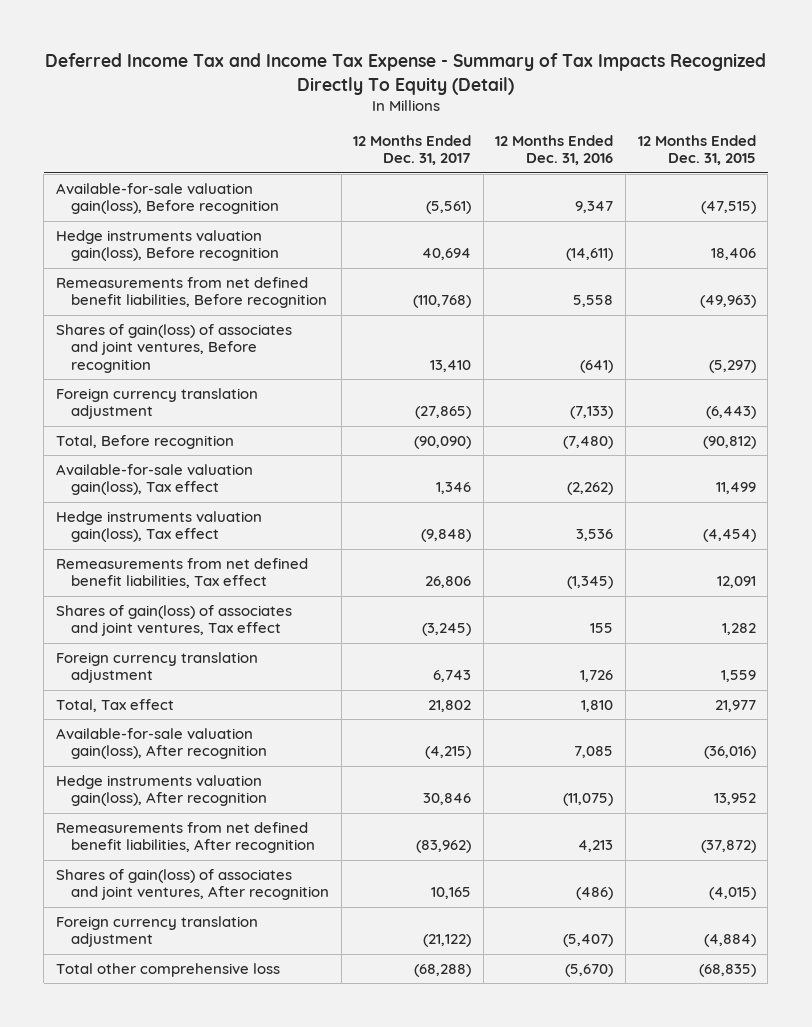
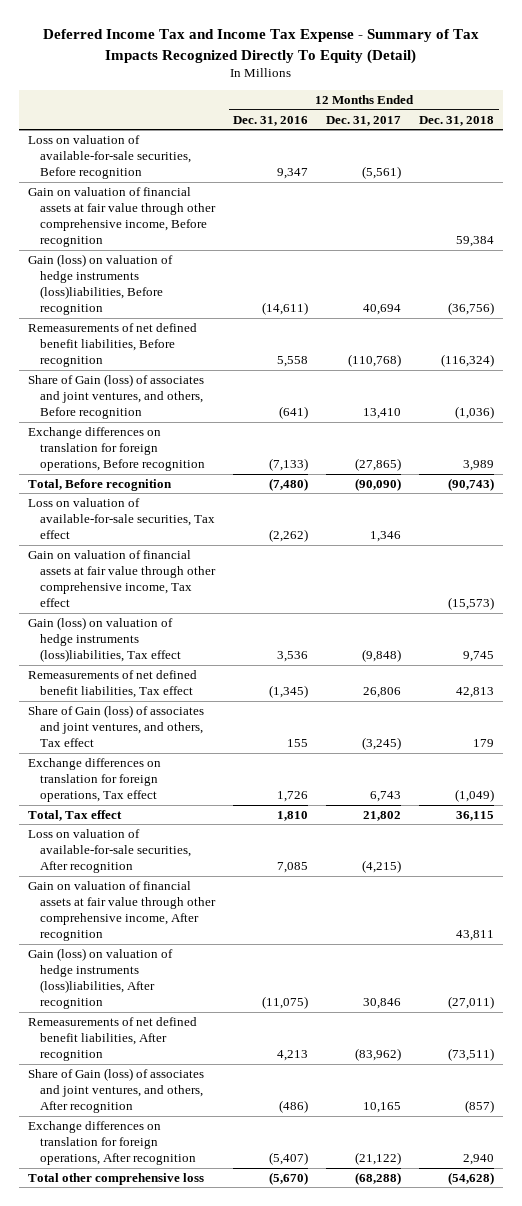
- | 12 Months Ended Dec. 31, 2017 | 12 Months Ended Dec. 31, 2016 | 12 Months Ended Dec. 31, 2015
+ | 12 Months Ended Dec. 31, 2016 | 12 Months Ended Dec. 31, 2017 | 12 Months Ended Dec. 31, 2018
- Available-for-sale valuation gain(loss), Before recognition | (5,561) | 9,347 | (47,515)
- Hedge instruments valuation gain(loss), Before recognition | 40,694 | (14,611) | 18,406
- Remeasurements from net defined benefit liabilities, Before recognition | (110,768) | 5,558 | (49,963)
- Shares of gain(loss) of associates and joint ventures, Before recognition | 13,410 | (641) | (5,297)
- Foreign currency translation adjustment | (27,865) | (7,133) | (6,443)
+ Loss on valuation of available-for-sale securities, Before recognition | 9,347 | (5,561) |
+ Gain on valuation of financial assets at fair value through other comprehensive income, Before recognition | | | 59,384
+ Gain (loss) on valuation of hedge instruments (loss)liabilities, Before recognition | (14,611) | 40,694 | (36,756)
+ Remeasurements of net defined benefit liabilities, Before recognition | 5,558 | (110,768) | (116,324)
+ Share of Gain (loss) of associates and joint ventures, and others, Before recognition | (641) | 13,410 | (1,036)
+ Exchange differences on translation for foreign operations, Before recognition | (7,133) | (27,865) | 3,989
- Available-for-sale valuation gain(loss), Tax effect | 1,346 | (2,262) | 11,499
- Hedge instruments valuation gain(loss), Tax effect | (9,848) | 3,536 | (4,454)
- Remeasurements from net defined benefit liabilities, Tax effect | 26,806 | (1,345) | 12,091
- Shares of gain(loss) of associates and joint ventures, Tax effect | (3,245) | 155 | 1,282
- Foreign currency translation adjustment | 6,743 | 1,726 | 1,559
+ Loss on valuation of available-for-sale securities, Tax effect | (2,262) | 1,346 |
+ Gain on valuation of financial assets at fair value through other comprehensive income, Tax effect | | | (15,573)
+ Gain (loss) on valuation of hedge instruments (loss)liabilities, Tax effect | 3,536 | (9,848) | 9,745
+ Remeasurements of net defined benefit liabilities, Tax effect | (1,345) | 26,806 | 42,813
+ Share of Gain (loss) of associates and joint ventures, and others, Tax effect | 155 | (3,245) | 179
+ Exchange differences on translation for foreign operations, Tax effect | 1,726 | 6,743 | (1,049)
- Available-for-sale valuation gain(loss), After recognition | (4,215) | 7,085 | (36,016)
- Hedge instruments valuation gain(loss), After recognition | 30,846 | (11,075) | 13,952
- Remeasurements from net defined benefit liabilities, After recognition | (83,962) | 4,213 | (37,872)
- Shares of gain(loss) of associates and joint ventures, After recognition | 10,165 | (486) | (4,015)
- Foreign currency translation adjustment | (21,122) | (5,407) | (4,884)
+ Loss on valuation of available-for-sale securities, After recognition | 7,085 | (4,215) |
+ Gain on valuation of financial assets at fair value through other comprehensive income, After recognition | | | 43,811
+ Gain (loss) on valuation of hedge instruments (loss)liabilities, After recognition | (11,075) | 30,846 | (27,011)
+ Remeasurements of net defined benefit liabilities, After recognition | 4,213 | (83,962) | (73,511)
+ Share of Gain (loss) of associates and joint ventures, and others, After recognition | (486) | 10,165 | (857)
+ Exchange differences on translation for foreign operations, After recognition | (5,407) | (21,122) | 2,940

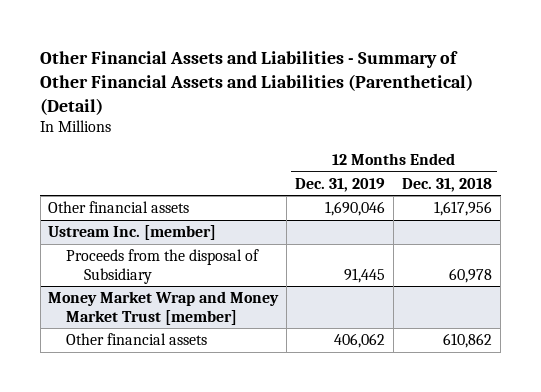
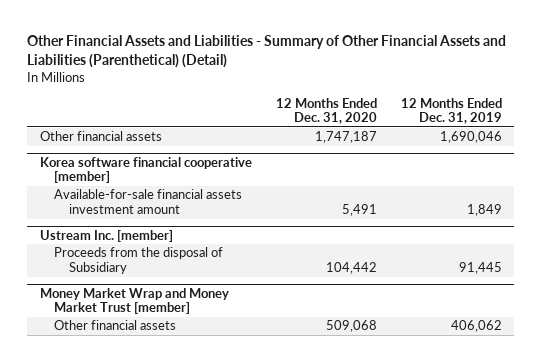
- | 12 Months Ended Dec. 31, 2019 | 12 Months Ended Dec. 31, 2018
+ | 12 Months Ended Dec. 31, 2020 | 12 Months Ended Dec. 31, 2019
+ Korea software financial cooperative [member]
+ Available-for-sale financial assets investment amount | 5,491 | 1,849

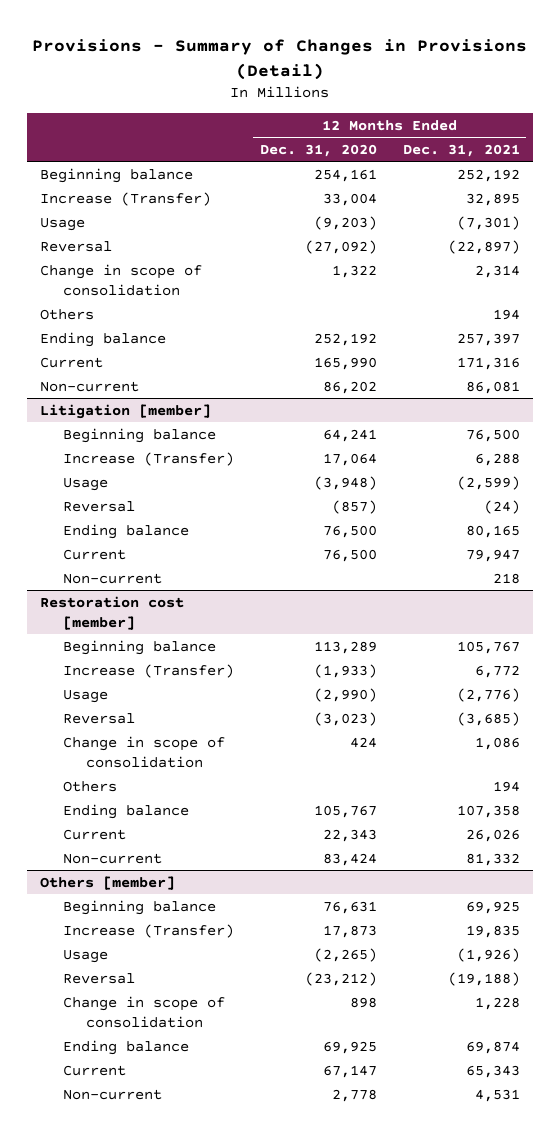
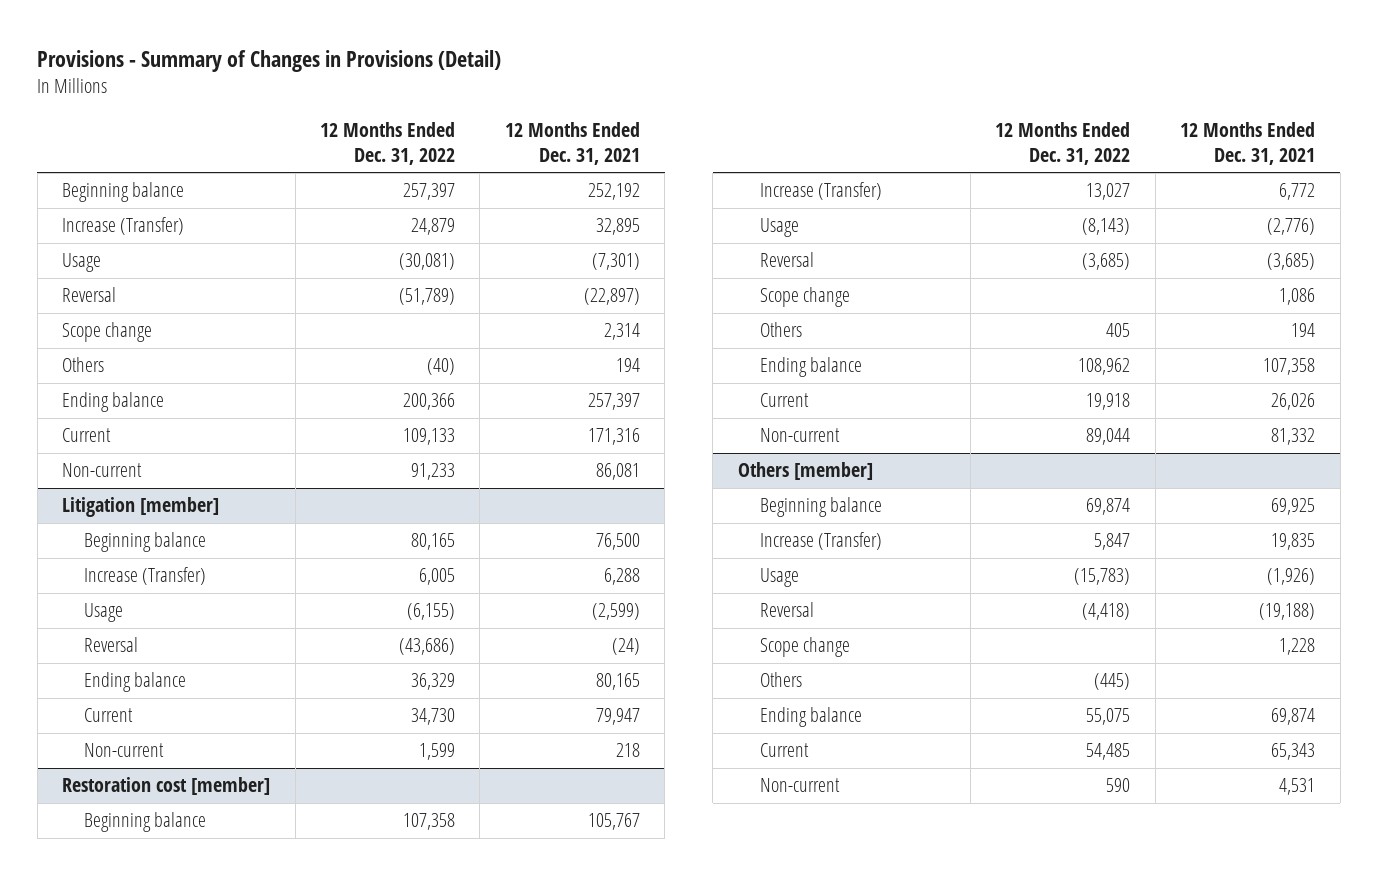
- | 12 Months Ended Dec. 31, 2020 | 12 Months Ended Dec. 31, 2021
+ | 12 Months Ended Dec. 31, 2022 | 12 Months Ended Dec. 31, 2021
- Change in scope of consolidation | 1,322 | 2,314
+ Scope change | | 2,314
@ Restoration cost [member]
- Change in scope of consolidation | 424 | 1,086
+ Scope change | | 1,086
@ Others [member]
- Change in scope of consolidation | 898 | 1,228
+ Scope change | | 1,228
+ Others | (445) |

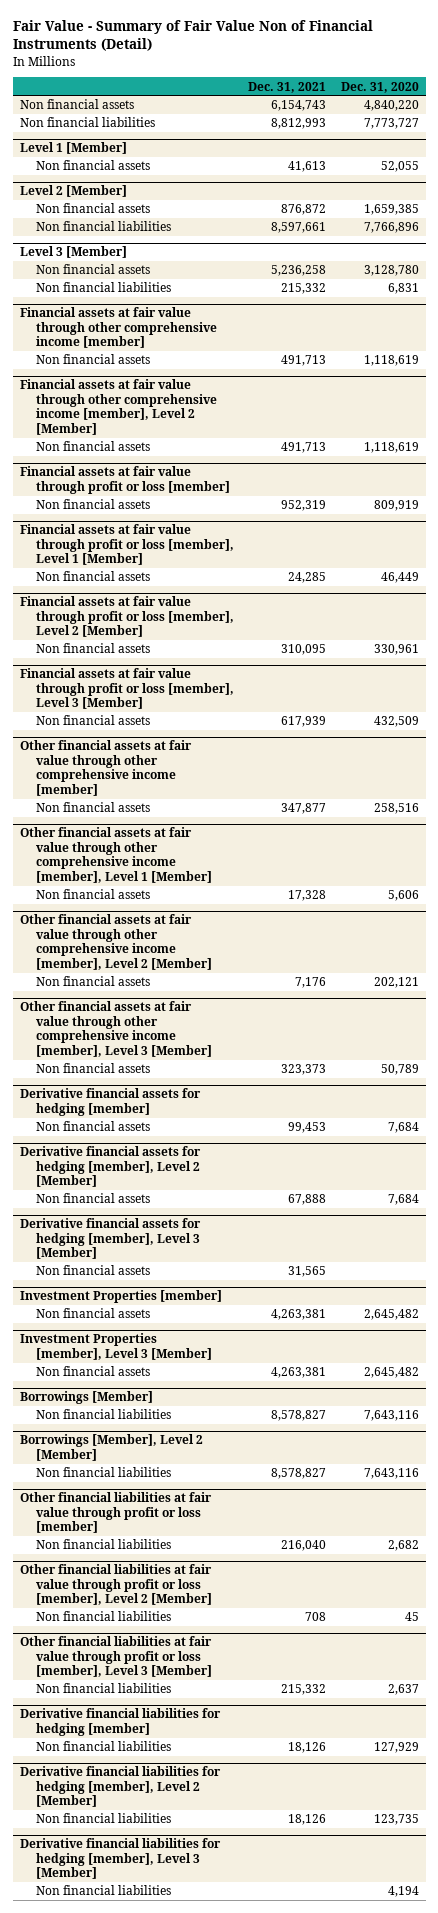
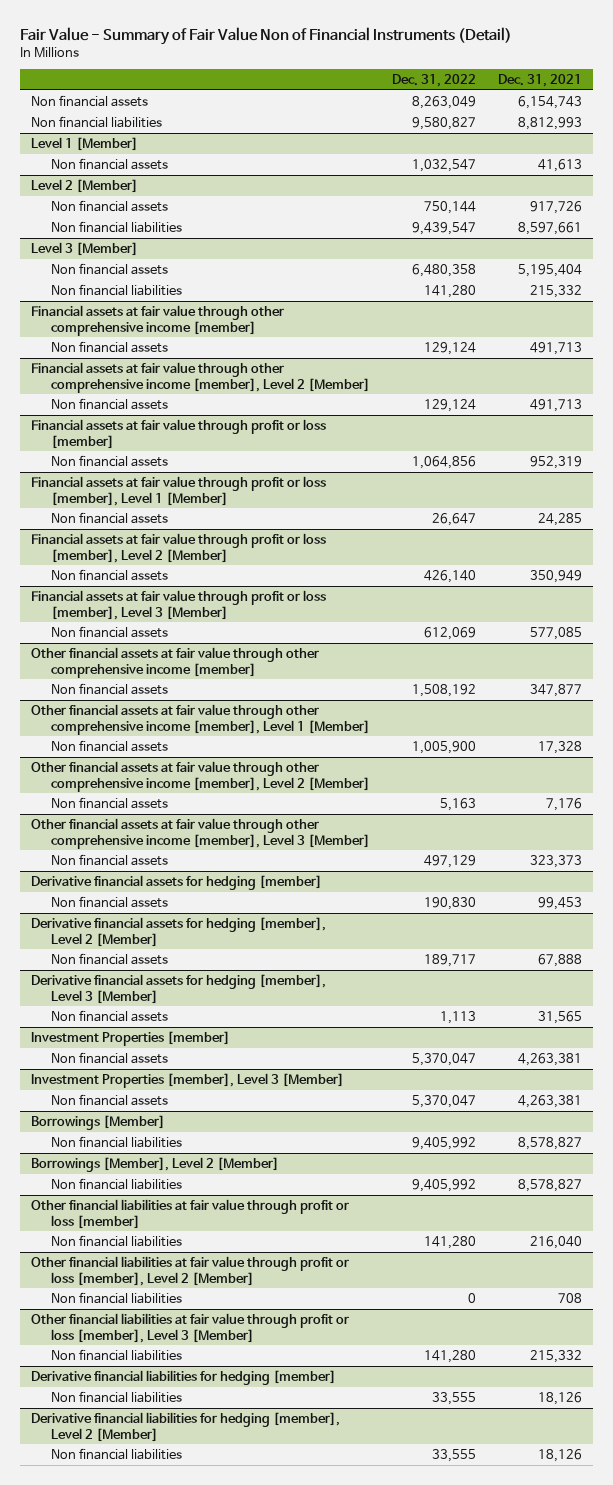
- | Dec. 31, 2021 | Dec. 31, 2020
+ | Dec. 31, 2022 | Dec. 31, 2021
@ Level 2 [Member]
- Non financial assets | 876,872 | 1,659,385
+ Non financial assets | 750,144 | 917,726
@ Level 3 [Member]
- Non financial assets | 5,236,258 | 3,128,780
+ Non financial assets | 6,480,358 | 5,195,404
@ Financial assets at fair value through profit or loss [member], Level 2 [Member]
- Non financial assets | 310,095 | 330,961
+ Non financial assets | 426,140 | 350,949
@ Financial assets at fair value through profit or loss [member], Level 3 [Member]
- Non financial assets | 617,939 | 432,509
+ Non financial assets | 612,069 | 577,085
- Derivative financial liabilities for hedging [member], Level 3 [Member]
- Non financial liabilities | | 4,194

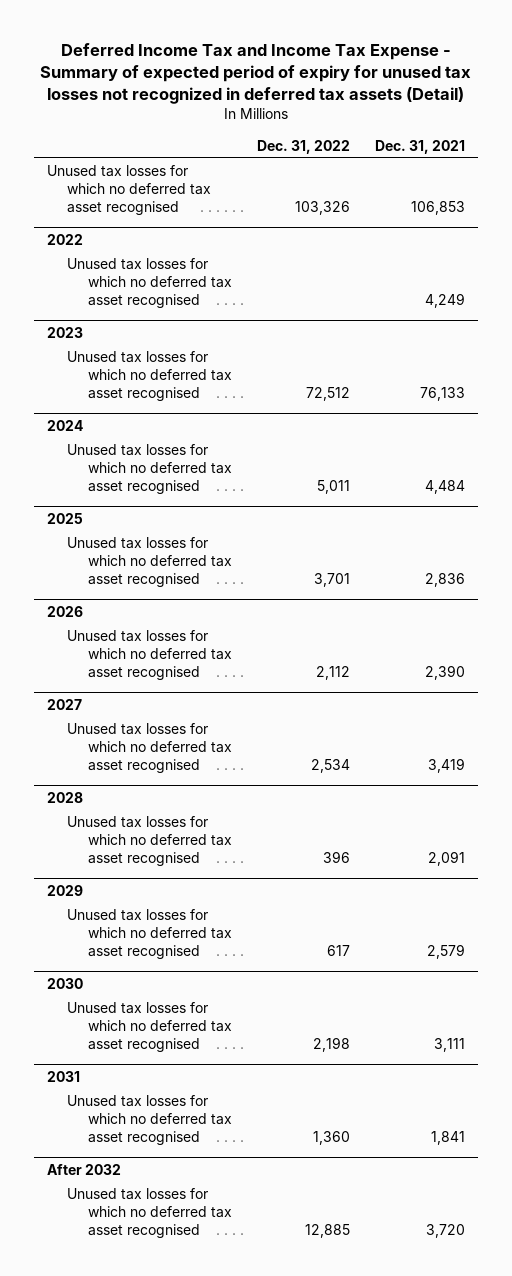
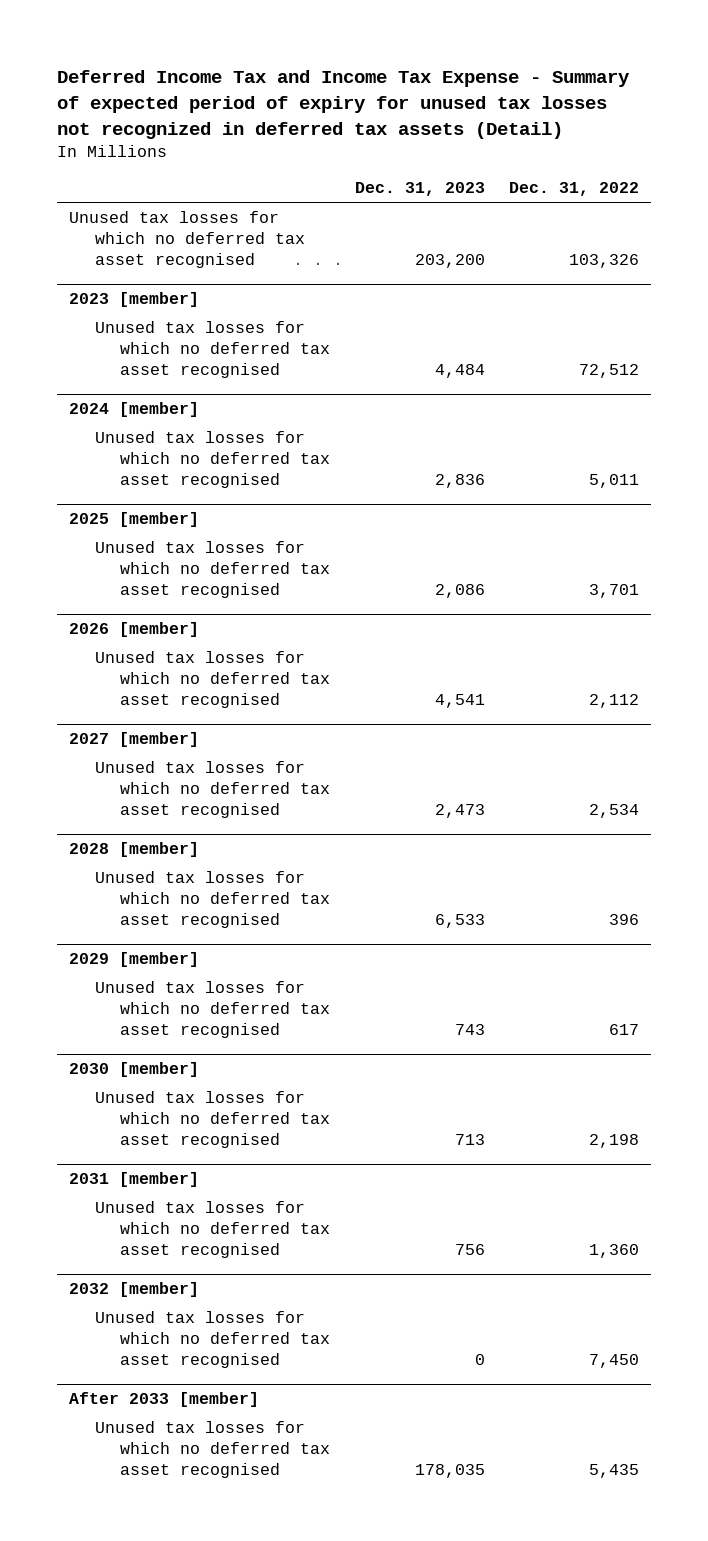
- | Dec. 31, 2022 | Dec. 31, 2021
+ | Dec. 31, 2023 | Dec. 31, 2022
- 2022
- Unused tax losses for which no deferred tax asset recognised | | 4,249
- 2023
+ 2023 [member]
- 2024
+ 2024 [member]
- 2025
+ 2025 [member]
- 2026
+ 2026 [member]
- 2027
+ 2027 [member]
- 2028
+ 2028 [member]
- 2029
+ 2029 [member]
- 2030
+ 2030 [member]
- 2031
+ 2031 [member]
- After 2032
- Unused tax losses for which no deferred tax asset recognised | 12,885 | 3,720
+ 2032 [member]
+ Unused tax losses for which no deferred tax asset recognised | 0 | 7,450
+ After 2033 [member]
+ Unused tax losses for which no deferred tax asset recognised | 178,035 | 5,435

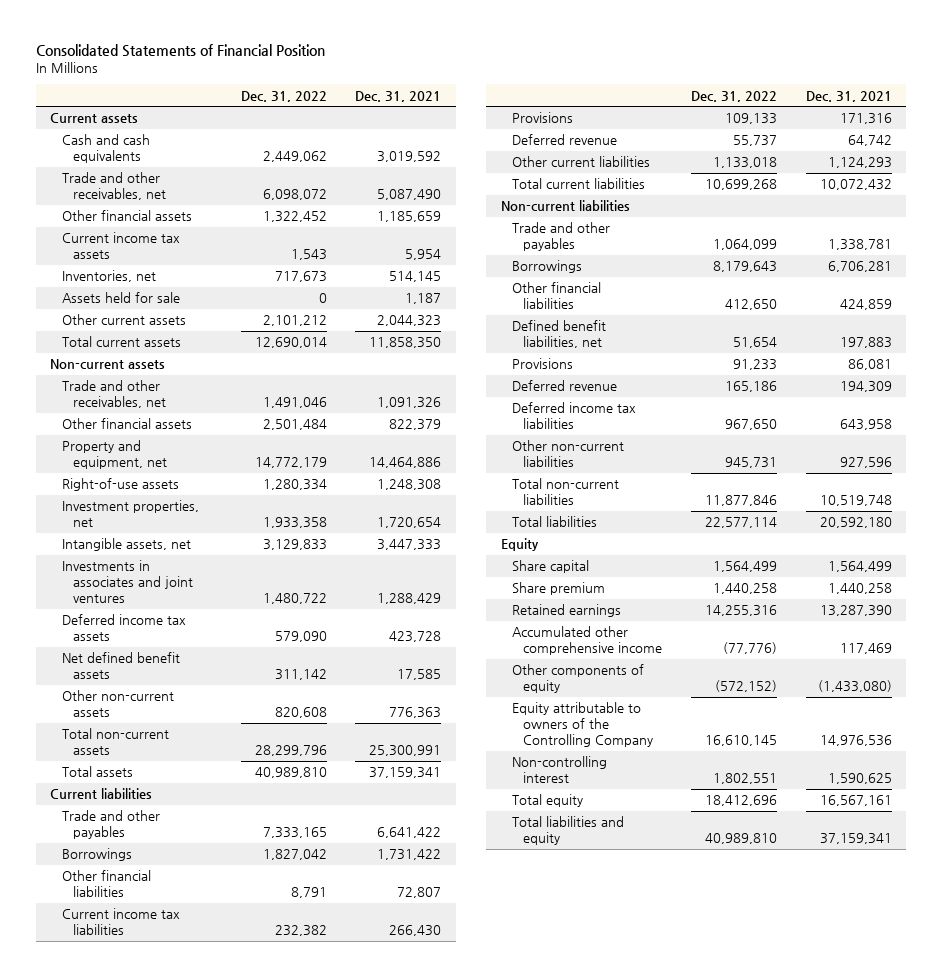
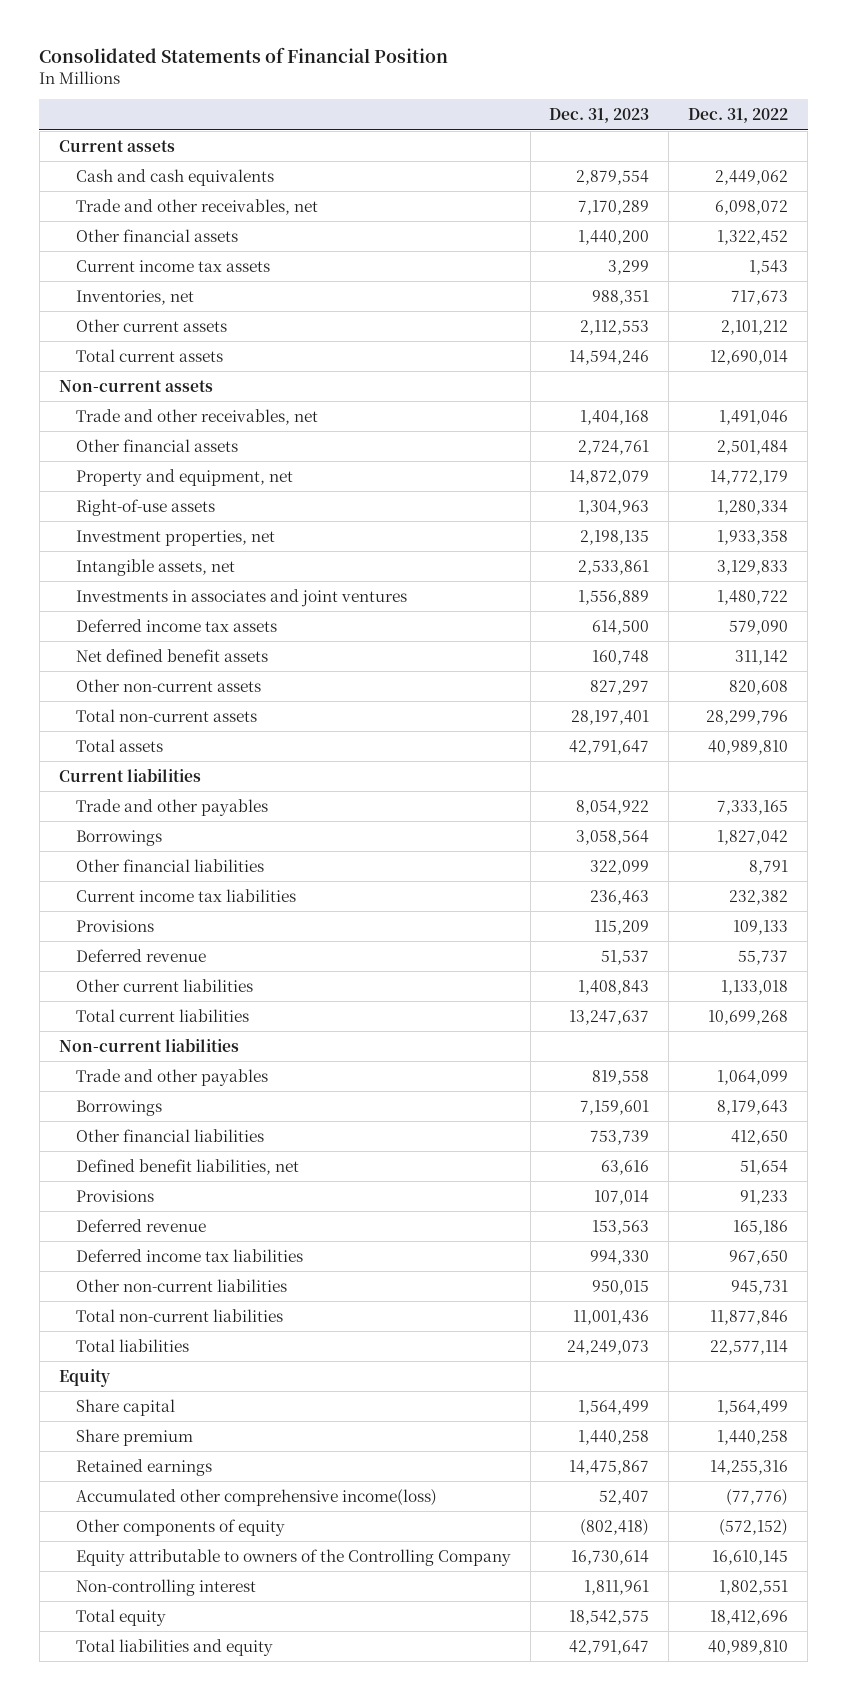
- | Dec. 31, 2022 | Dec. 31, 2021
+ | Dec. 31, 2023 | Dec. 31, 2022
- Assets held for sale | 0 | 1,187
- Accumulated other comprehensive income | (77,776) | 117,469
+ Accumulated other comprehensive income(loss) | 52,407 | (77,776)

